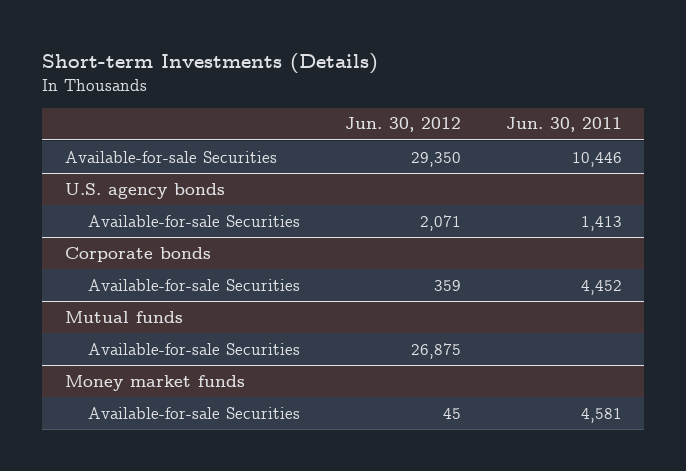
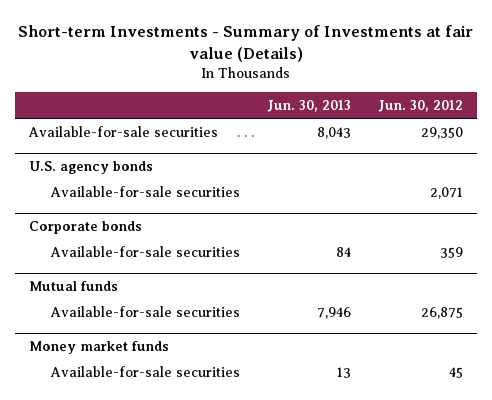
- Short-term Investments (Details)
+ Short-term Investments - Summary of Investments at fair value (Details)
- | Jun. 30, 2012 | Jun. 30, 2011
+ | Jun. 30, 2013 | Jun. 30, 2012
- Available-for-sale Securities | 29,350 | 10,446
+ Available-for-sale securities | 8,043 | 29,350
@ U.S. agency bonds
- Available-for-sale Securities | 2,071 | 1,413
+ Available-for-sale securities | | 2,071
@ Corporate bonds
- Available-for-sale Securities | 359 | 4,452
+ Available-for-sale securities | 84 | 359
@ Mutual funds
- Available-for-sale Securities | 26,875 |
+ Available-for-sale securities | 7,946 | 26,875
@ Money market funds
- Available-for-sale Securities | 45 | 4,581
+ Available-for-sale securities | 13 | 45

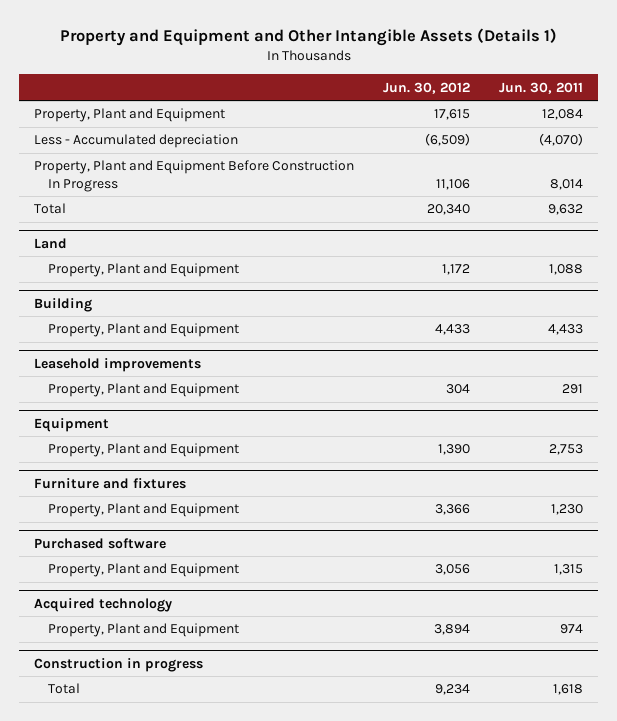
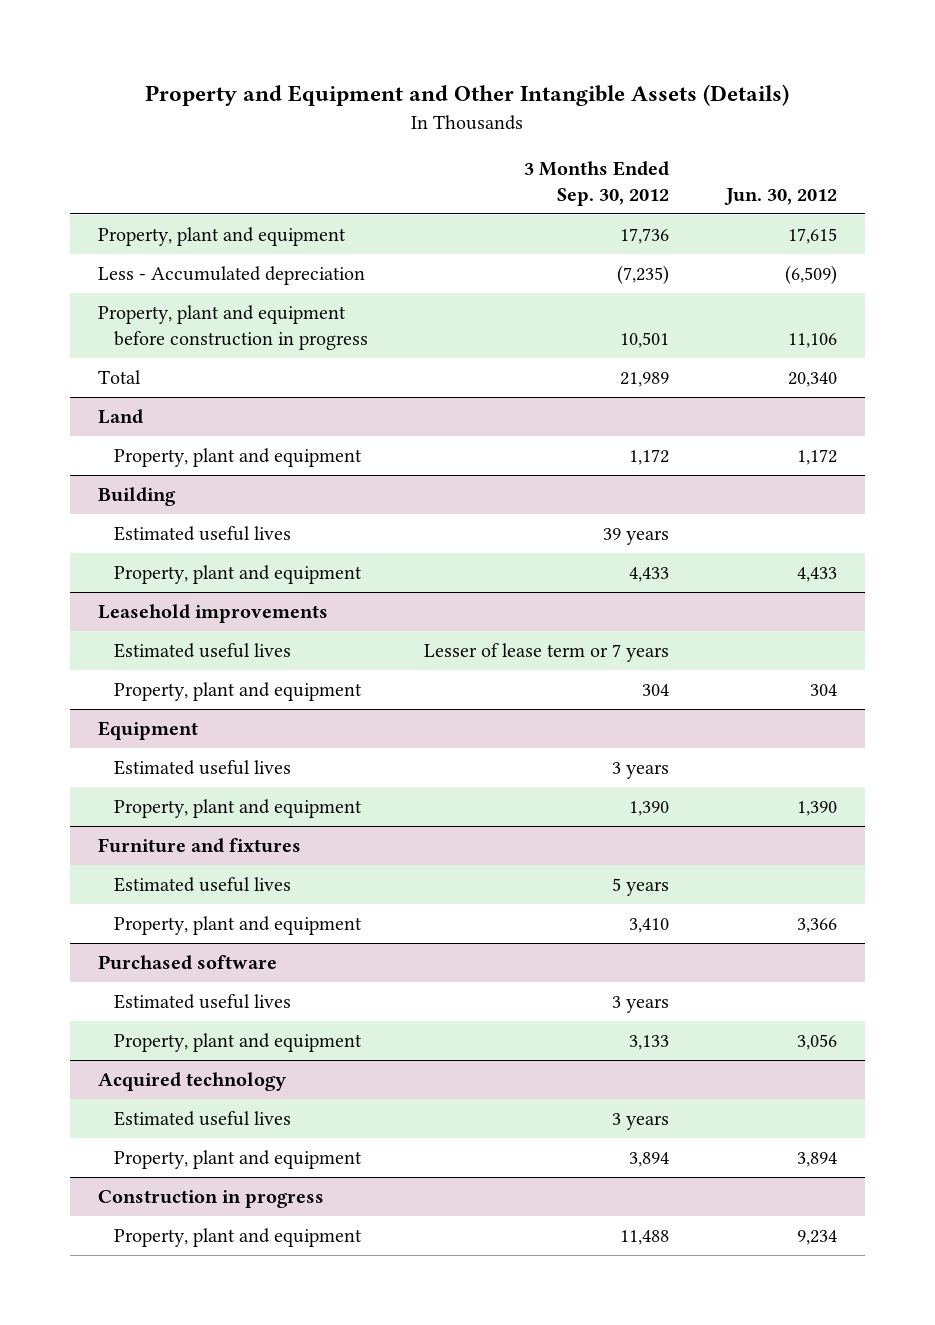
- Property and Equipment and Other Intangible Assets (Details 1)
+ Property and Equipment and Other Intangible Assets (Details)
- | Jun. 30, 2012 | Jun. 30, 2011
+ | 3 Months Ended Sep. 30, 2012 | Jun. 30, 2012
- Property, Plant and Equipment | 17,615 | 12,084
+ Property, plant and equipment | 17,736 | 17,615
- Property, Plant and Equipment Before Construction In Progress | 11,106 | 8,014
+ Property, plant and equipment before construction in progress | 10,501 | 11,106
@ Land
- Property, Plant and Equipment | 1,172 | 1,088
+ Property, plant and equipment | 1,172 | 1,172
@ Building
- Property, Plant and Equipment | 4,433 | 4,433
+ Estimated useful lives | 39 years |
+ Property, plant and equipment | 4,433 | 4,433
@ Leasehold improvements
- Property, Plant and Equipment | 304 | 291
+ Estimated useful lives | Lesser of lease term or 7 years |
+ Property, plant and equipment | 304 | 304
@ Equipment
- Property, Plant and Equipment | 1,390 | 2,753
+ Estimated useful lives | 3 years |
+ Property, plant and equipment | 1,390 | 1,390
@ Furniture and fixtures
- Property, Plant and Equipment | 3,366 | 1,230
+ Estimated useful lives | 5 years |
+ Property, plant and equipment | 3,410 | 3,366
@ Purchased software
- Property, Plant and Equipment | 3,056 | 1,315
+ Estimated useful lives | 3 years |
+ Property, plant and equipment | 3,133 | 3,056
@ Acquired technology
- Property, Plant and Equipment | 3,894 | 974
+ Estimated useful lives | 3 years |
+ Property, plant and equipment | 3,894 | 3,894
@ Construction in progress
- Total | 9,234 | 1,618
+ Property, plant and equipment | 11,488 | 9,234

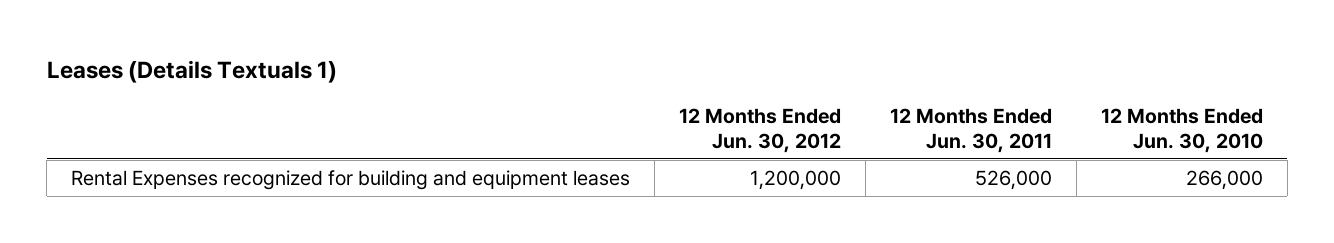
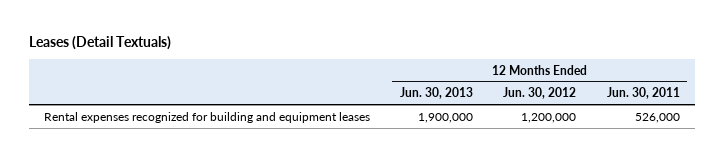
- Leases (Details Textuals 1)
+ Leases (Detail Textuals)
- | 12 Months Ended Jun. 30, 2012 | 12 Months Ended Jun. 30, 2011 | 12 Months Ended Jun. 30, 2010
+ | 12 Months Ended Jun. 30, 2013 | 12 Months Ended Jun. 30, 2012 | 12 Months Ended Jun. 30, 2011
- Rental Expenses recognized for building and equipment leases | 1,200,000 | 526,000 | 266,000
+ Rental expenses recognized for building and equipment leases | 1,900,000 | 1,200,000 | 526,000

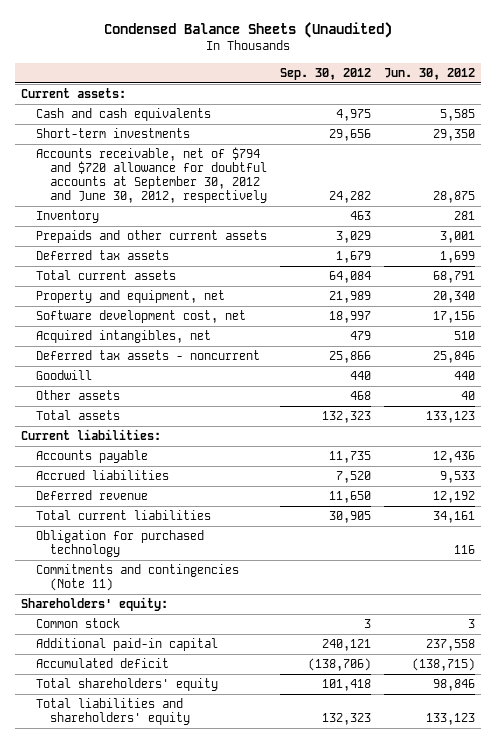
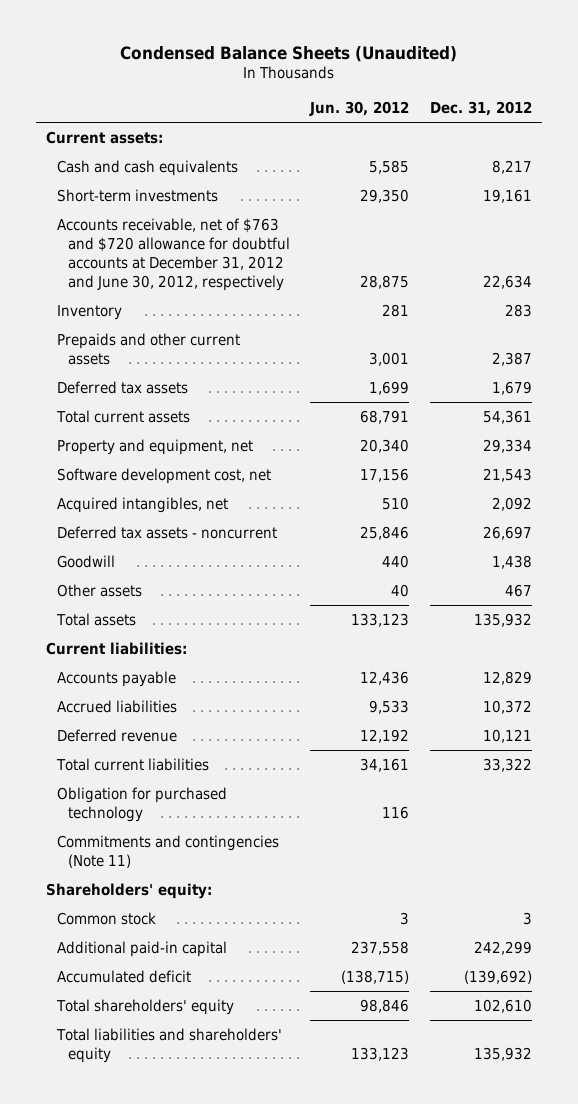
- | Sep. 30, 2012 | Jun. 30, 2012
+ | Jun. 30, 2012 | Dec. 31, 2012
- Accounts receivable, net of $794 and $720 allowance for doubtful accounts at September 30, 2012 and June 30, 2012, respectively | 24,282 | 28,875
+ Accounts receivable, net of $763 and $720 allowance for doubtful accounts at December 31, 2012 and June 30, 2012, respectively | 28,875 | 22,634

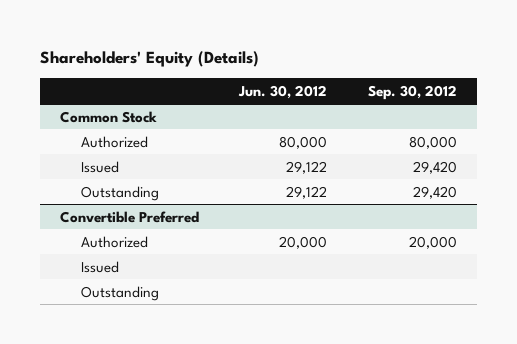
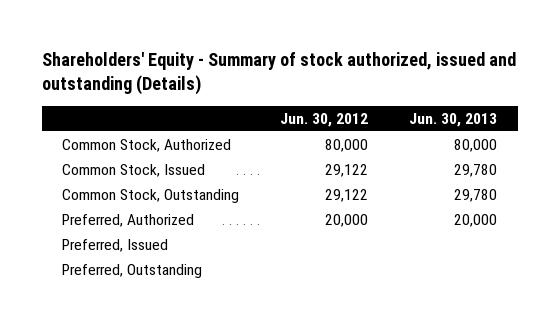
- Shareholders' Equity (Details)
+ Shareholders' Equity - Summary of stock authorized, issued and outstanding (Details)
- | Jun. 30, 2012 | Sep. 30, 2012
+ | Jun. 30, 2012 | Jun. 30, 2013
- Common Stock
- Authorized | 80,000 | 80,000
- Issued | 29,122 | 29,420
- Outstanding | 29,122 | 29,420
- Convertible Preferred
- Authorized | 20,000 | 20,000
- Issued
- Outstanding
+ Common Stock, Authorized | 80,000 | 80,000
+ Common Stock, Issued | 29,122 | 29,780
+ Common Stock, Outstanding | 29,122 | 29,780
+ Preferred, Authorized | 20,000 | 20,000
+ Preferred, Issued
+ Preferred, Outstanding

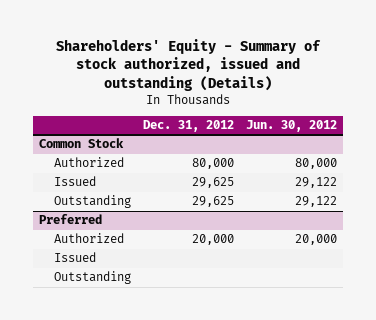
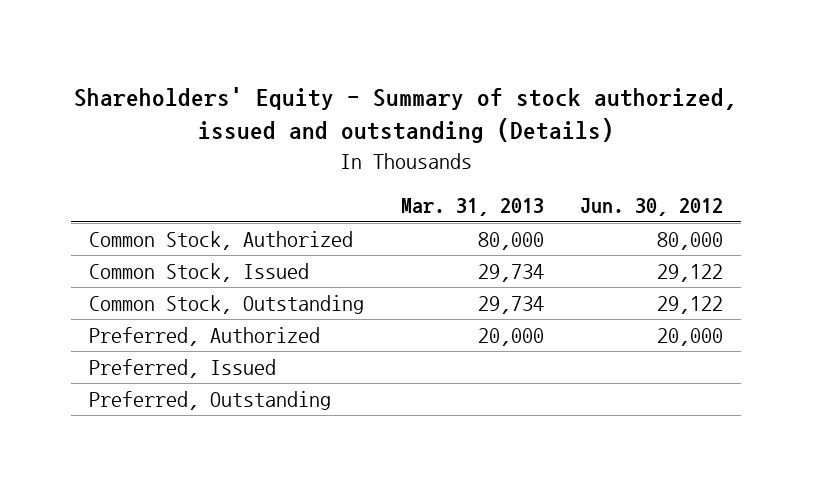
- | Dec. 31, 2012 | Jun. 30, 2012
+ | Mar. 31, 2013 | Jun. 30, 2012
- Common Stock
- Authorized | 80,000 | 80,000
- Issued | 29,625 | 29,122
- Outstanding | 29,625 | 29,122
- Preferred
- Authorized | 20,000 | 20,000
- Issued
- Outstanding
+ Common Stock, Authorized | 80,000 | 80,000
+ Common Stock, Issued | 29,734 | 29,122
+ Common Stock, Outstanding | 29,734 | 29,122
+ Preferred, Authorized | 20,000 | 20,000
+ Preferred, Issued
+ Preferred, Outstanding

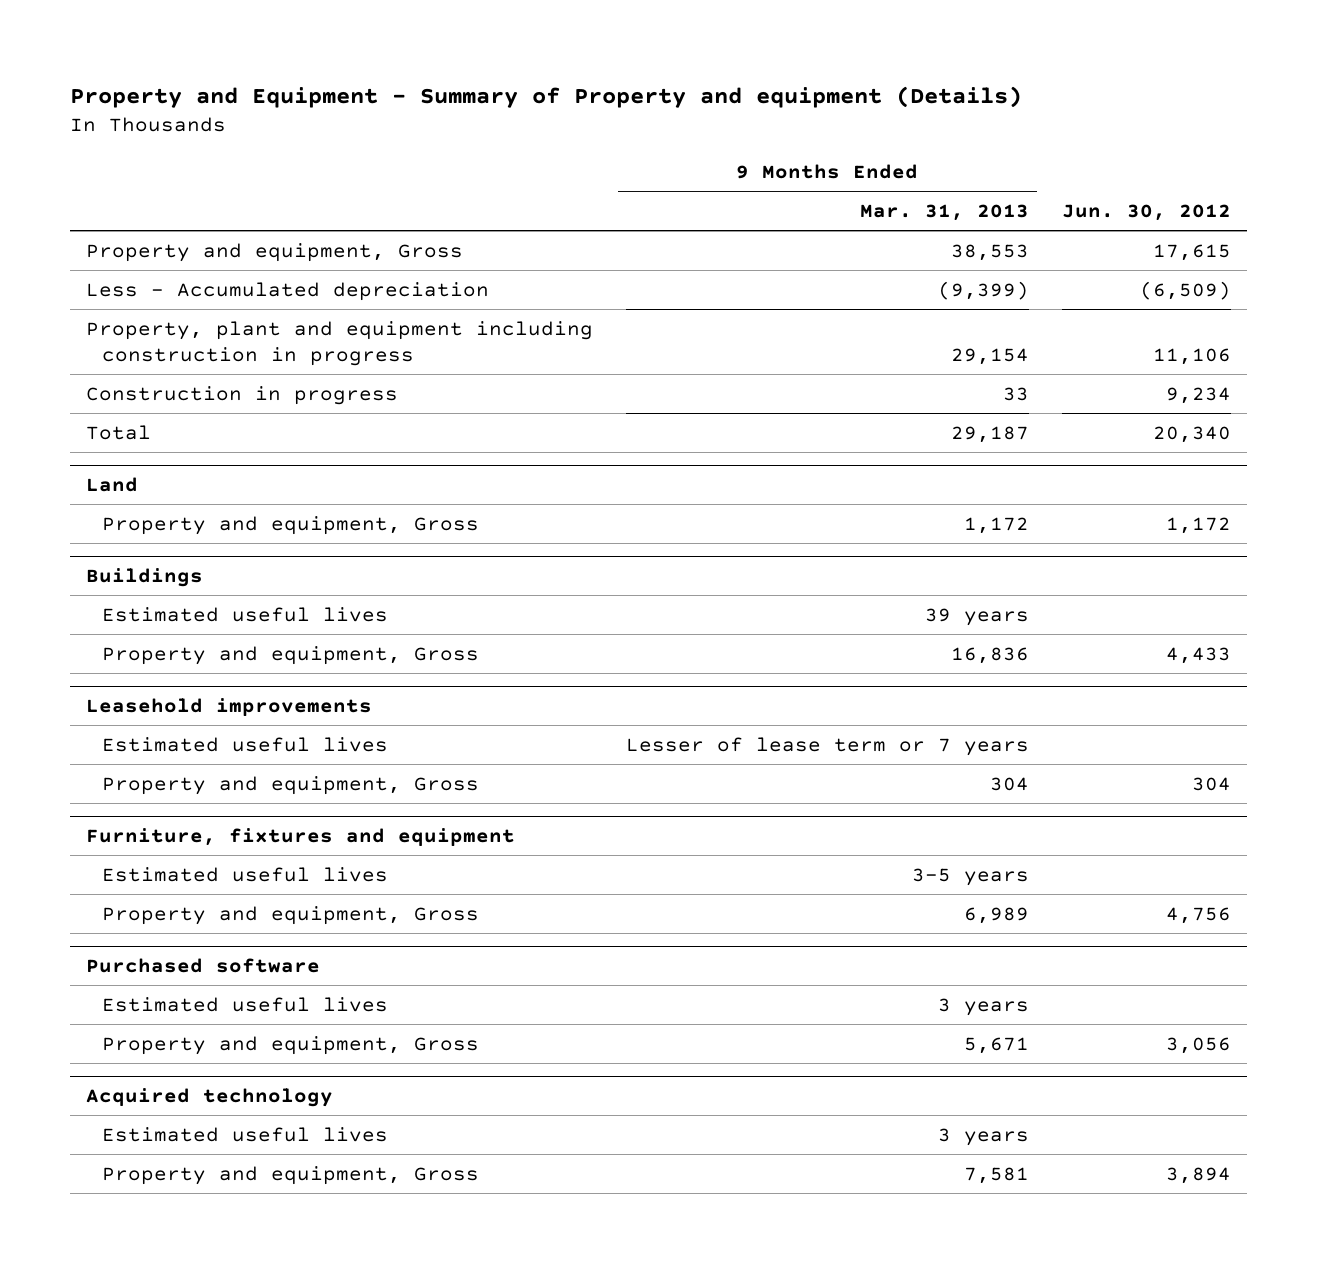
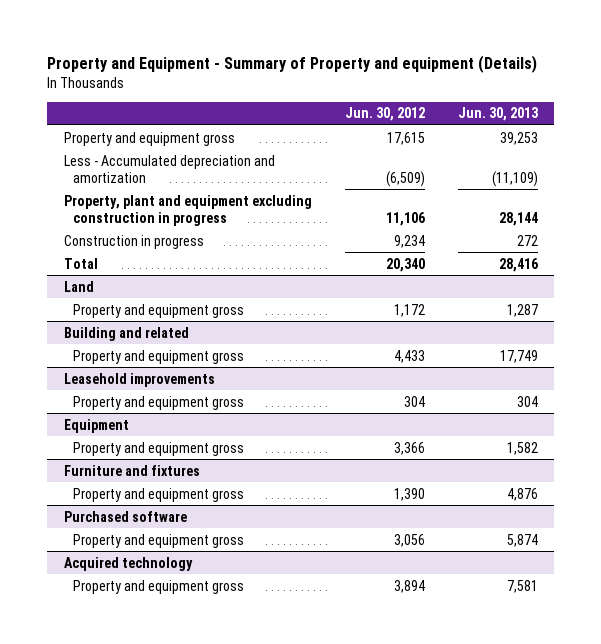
- | 9 Months Ended Mar. 31, 2013 | Jun. 30, 2012
+ | Jun. 30, 2012 | Jun. 30, 2013
- Property and equipment, Gross | 38,553 | 17,615
- Less - Accumulated depreciation | (9,399) | (6,509)
- Property, plant and equipment including construction in progress | 29,154 | 11,106
+ Property and equipment gross | 17,615 | 39,253
+ Less - Accumulated depreciation and amortization | (6,509) | (11,109)
+ Property, plant and equipment excluding construction in progress | 11,106 | 28,144
@ Land
- Property and equipment, Gross | 1,172 | 1,172
- Buildings
- Estimated useful lives | 39 years |
- Property and equipment, Gross | 16,836 | 4,433
@ Land
+ Property and equipment gross | 1,172 | 1,287
+ Building and related
+ Property and equipment gross | 4,433 | 17,749
@ Leasehold improvements
- Estimated useful lives | Lesser of lease term or 7 years |
- Property and equipment, Gross | 304 | 304
- Furniture, fixtures and equipment
- Estimated useful lives | 3-5 years |
- Property and equipment, Gross | 6,989 | 4,756
@ Leasehold improvements
+ Property and equipment gross | 304 | 304
+ Equipment
+ Property and equipment gross | 3,366 | 1,582
+ Furniture and fixtures
+ Property and equipment gross | 1,390 | 4,876
@ Purchased software
- Estimated useful lives | 3 years |
- Property and equipment, Gross | 5,671 | 3,056
+ Property and equipment gross | 3,056 | 5,874
@ Acquired technology
- Estimated useful lives | 3 years |
- Property and equipment, Gross | 7,581 | 3,894
+ Property and equipment gross | 3,894 | 7,581

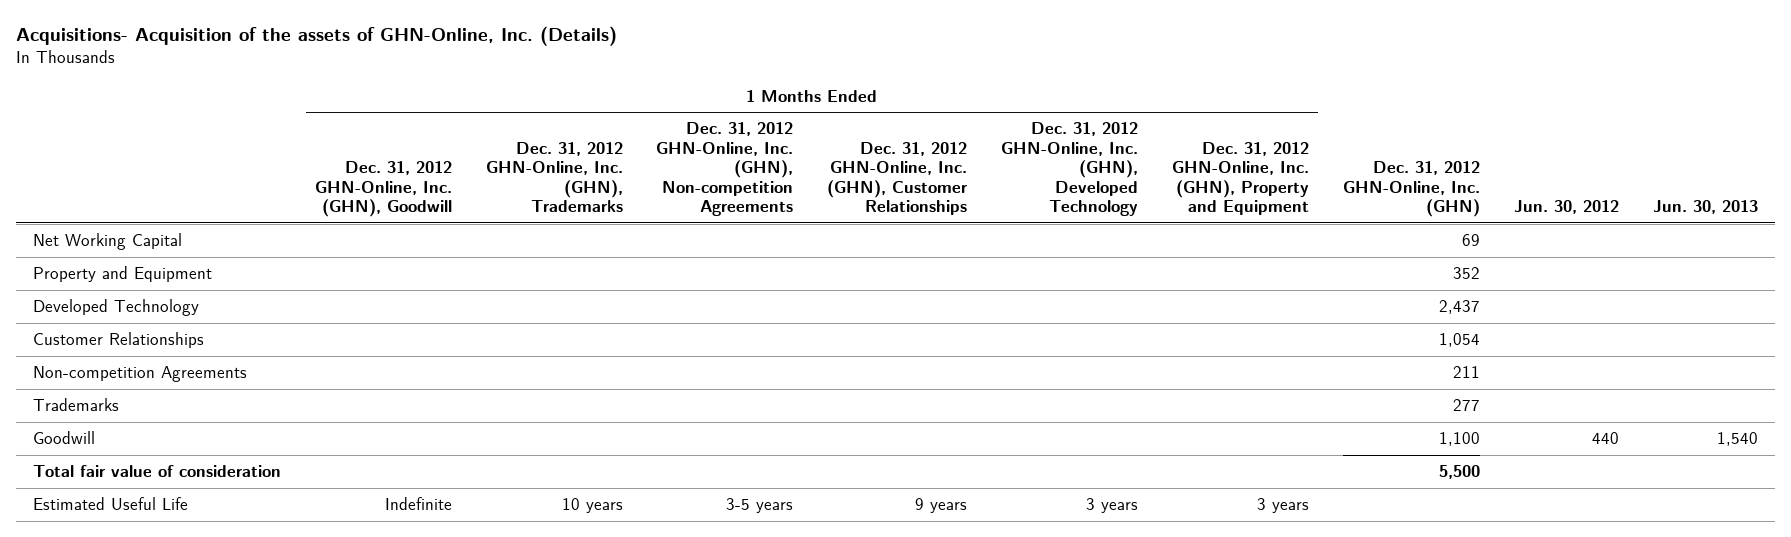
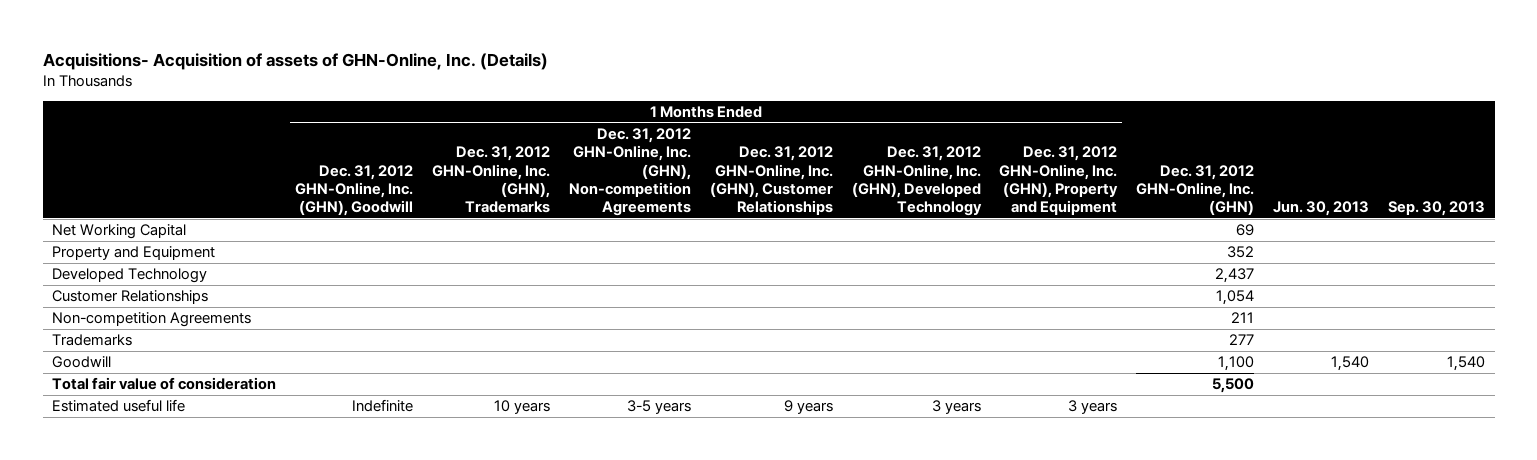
- Acquisitions- Acquisition of the assets of GHN-Online, Inc. (Details)
+ Acquisitions- Acquisition of assets of GHN-Online, Inc. (Details)
- | 1 Months Ended Dec. 31, 2012 GHN-Online, Inc. (GHN), Goodwill | 1 Months Ended Dec. 31, 2012 GHN-Online, Inc. (GHN), Trademarks | 1 Months Ended Dec. 31, 2012 GHN-Online, Inc. (GHN), Non-competition Agreements | 1 Months Ended Dec. 31, 2012 GHN-Online, Inc. (GHN), Customer Relationships | 1 Months Ended Dec. 31, 2012 GHN-Online, Inc. (GHN), Developed Technology | 1 Months Ended Dec. 31, 2012 GHN-Online, Inc. (GHN), Property and Equipment | Dec. 31, 2012 GHN-Online, Inc. (GHN) | Jun. 30, 2012 | Jun. 30, 2013
+ | 1 Months Ended Dec. 31, 2012 GHN-Online, Inc. (GHN), Goodwill | 1 Months Ended Dec. 31, 2012 GHN-Online, Inc. (GHN), Trademarks | 1 Months Ended Dec. 31, 2012 GHN-Online, Inc. (GHN), Non-competition Agreements | 1 Months Ended Dec. 31, 2012 GHN-Online, Inc. (GHN), Customer Relationships | 1 Months Ended Dec. 31, 2012 GHN-Online, Inc. (GHN), Developed Technology | 1 Months Ended Dec. 31, 2012 GHN-Online, Inc. (GHN), Property and Equipment | Dec. 31, 2012 GHN-Online, Inc. (GHN) | Jun. 30, 2013 | Sep. 30, 2013
- Estimated Useful Life | Indefinite | 10 years | 3-5 years | 9 years | 3 years | 3 years | | |
+ Estimated useful life | Indefinite | 10 years | 3-5 years | 9 years | 3 years | 3 years | | |

